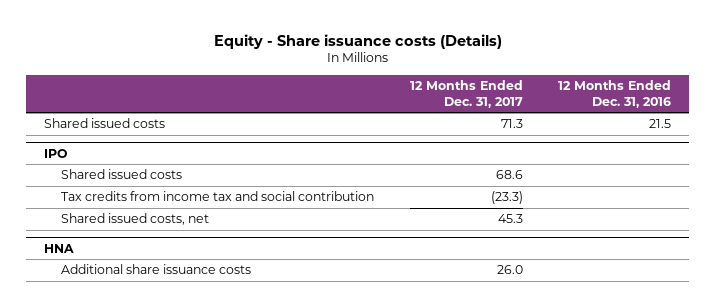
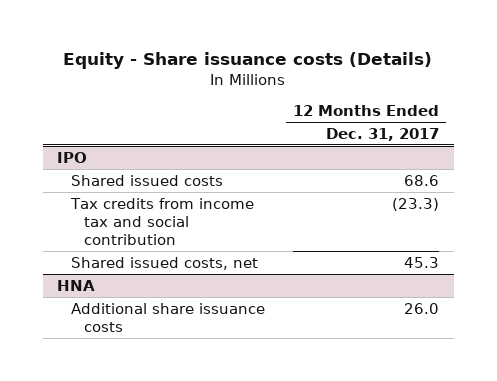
- | 12 Months Ended Dec. 31, 2017 | 12 Months Ended Dec. 31, 2016
+ | 12 Months Ended Dec. 31, 2017
- Shared issued costs | 71.3 | 21.5

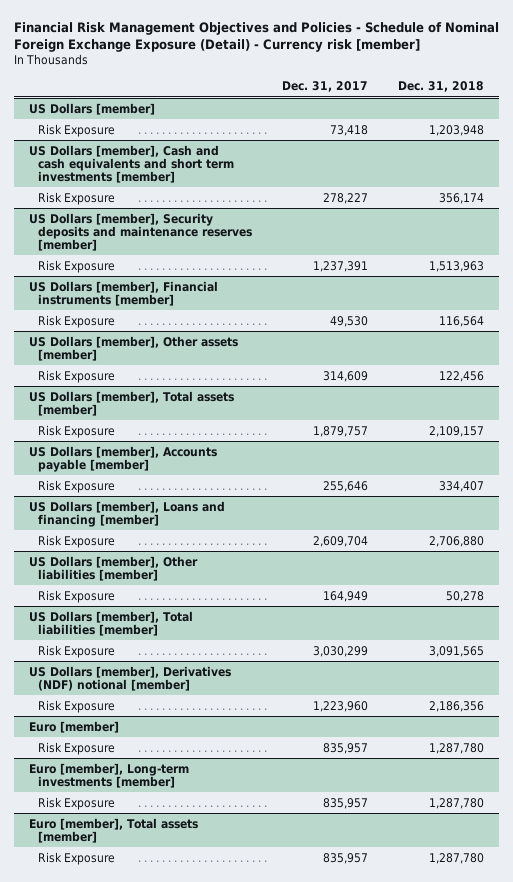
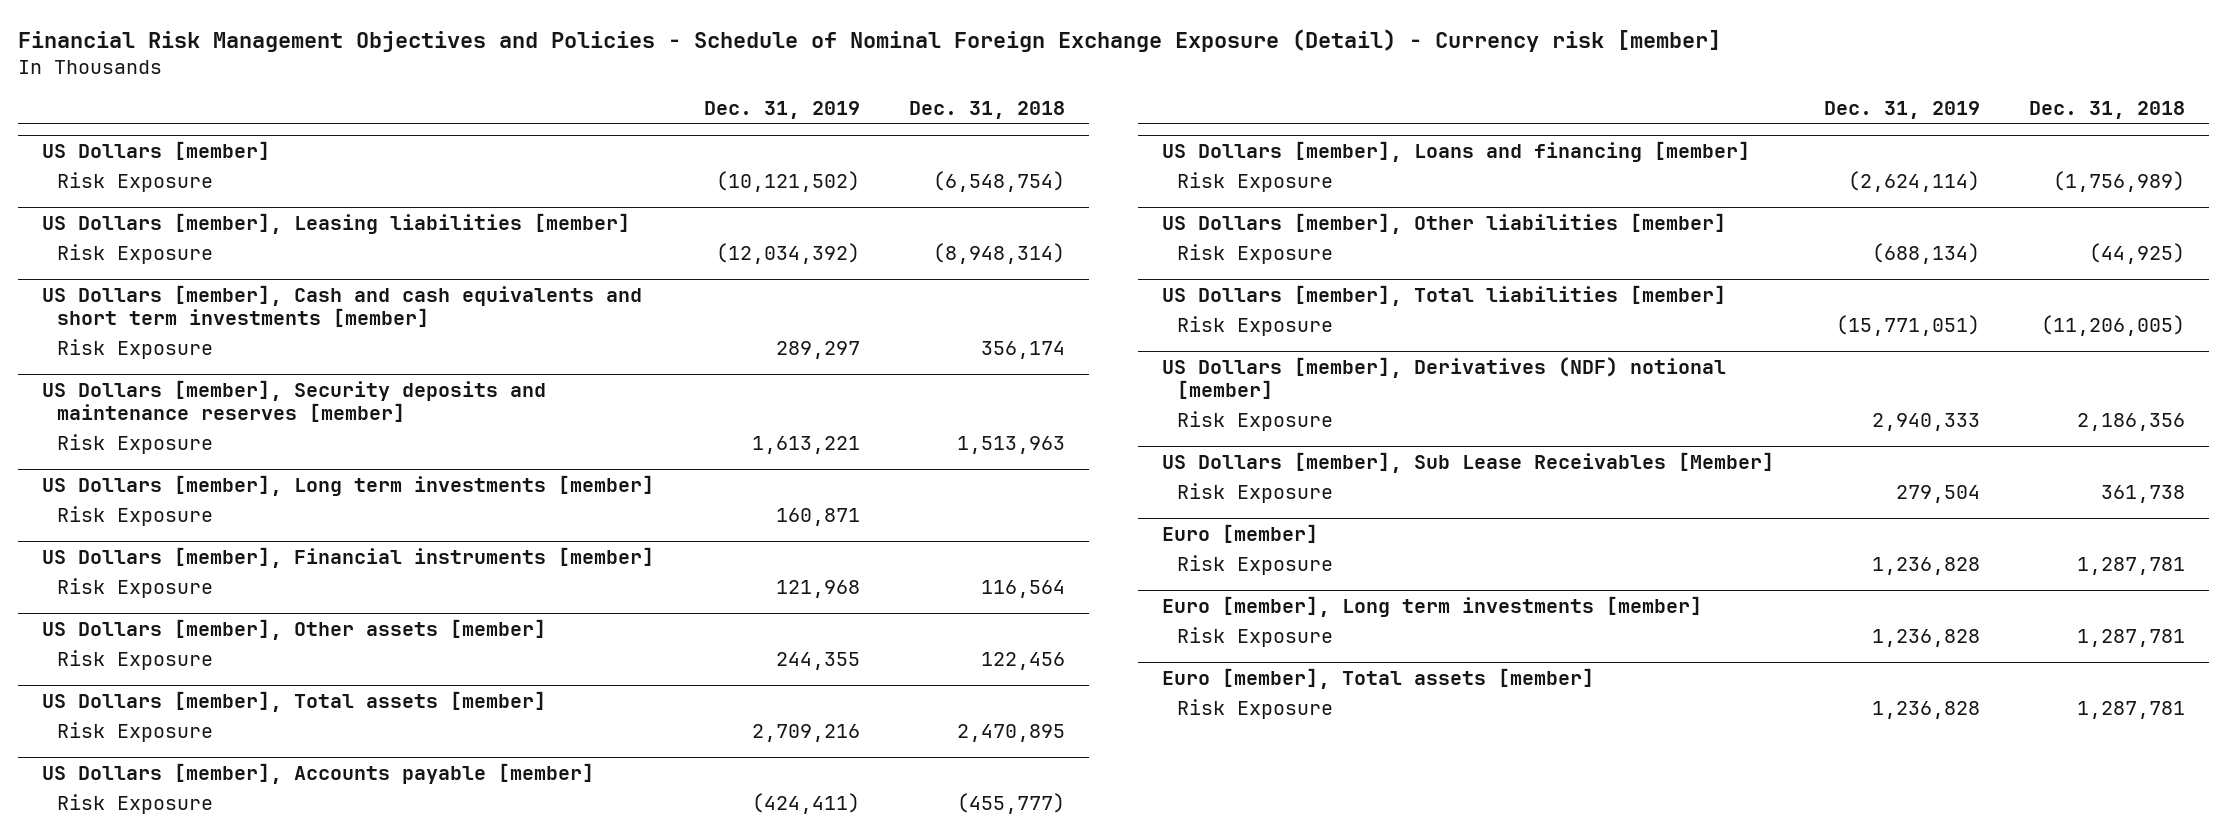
- | Dec. 31, 2017 | Dec. 31, 2018
+ | Dec. 31, 2019 | Dec. 31, 2018
@ US Dollars [member]
- Risk Exposure | 73,418 | 1,203,948
+ Risk Exposure | (10,121,502) | (6,548,754)
+ US Dollars [member], Leasing liabilities [member]
+ Risk Exposure | (12,034,392) | (8,948,314)
+ US Dollars [member], Long term investments [member]
+ Risk Exposure | 160,871 |
@ US Dollars [member], Total assets [member]
- Risk Exposure | 1,879,757 | 2,109,157
+ Risk Exposure | 2,709,216 | 2,470,895
@ US Dollars [member], Accounts payable [member]
- Risk Exposure | 255,646 | 334,407
+ Risk Exposure | (424,411) | (455,777)
@ US Dollars [member], Loans and financing [member]
- Risk Exposure | 2,609,704 | 2,706,880
+ Risk Exposure | (2,624,114) | (1,756,989)
@ US Dollars [member], Other liabilities [member]
- Risk Exposure | 164,949 | 50,278
+ Risk Exposure | (688,134) | (44,925)
@ US Dollars [member], Total liabilities [member]
- Risk Exposure | 3,030,299 | 3,091,565
+ Risk Exposure | (15,771,051) | (11,206,005)
+ US Dollars [member], Sub Lease Receivables [Member]
+ Risk Exposure | 279,504 | 361,738
@ Euro [member]
- Risk Exposure | 835,957 | 1,287,780
- Euro [member], Long-term investments [member]
- Risk Exposure | 835,957 | 1,287,780
@ Euro [member]
+ Risk Exposure | 1,236,828 | 1,287,781
+ Euro [member], Long term investments [member]
+ Risk Exposure | 1,236,828 | 1,287,781
@ Euro [member], Total assets [member]
- Risk Exposure | 835,957 | 1,287,780
+ Risk Exposure | 1,236,828 | 1,287,781

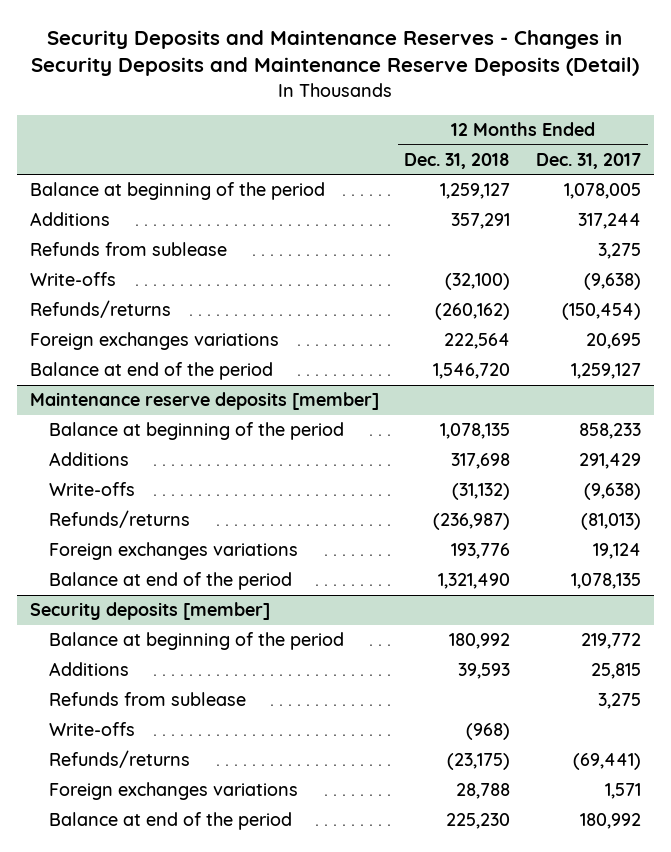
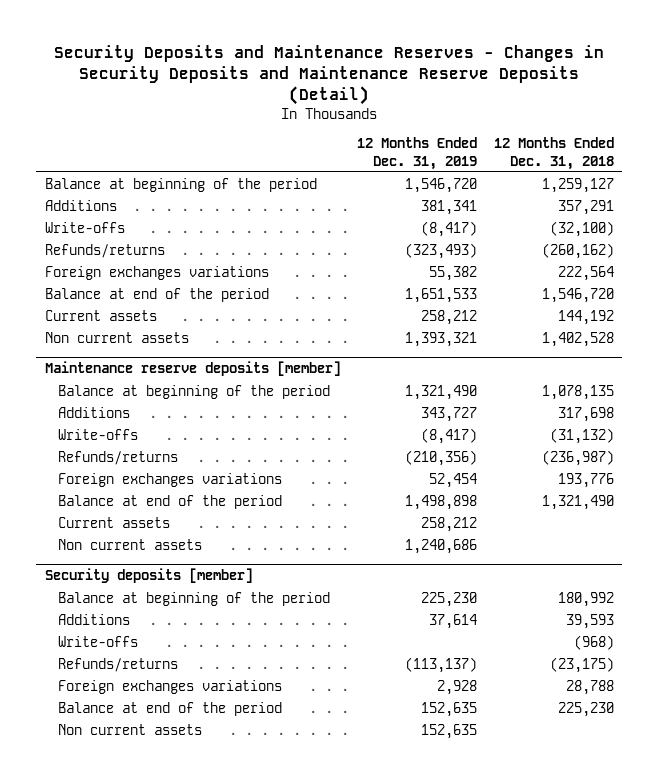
- | 12 Months Ended Dec. 31, 2018 | 12 Months Ended Dec. 31, 2017
+ | 12 Months Ended Dec. 31, 2019 | 12 Months Ended Dec. 31, 2018
- Refunds from sublease | | 3,275
+ Current assets | 258,212 | 144,192
+ Non current assets | 1,393,321 | 1,402,528
@ Maintenance reserve deposits [member]
+ Current assets | 258,212 |
+ Non current assets | 1,240,686 |
@ Security deposits [member]
- Refunds from sublease | | 3,275
+ Non current assets | 152,635 |

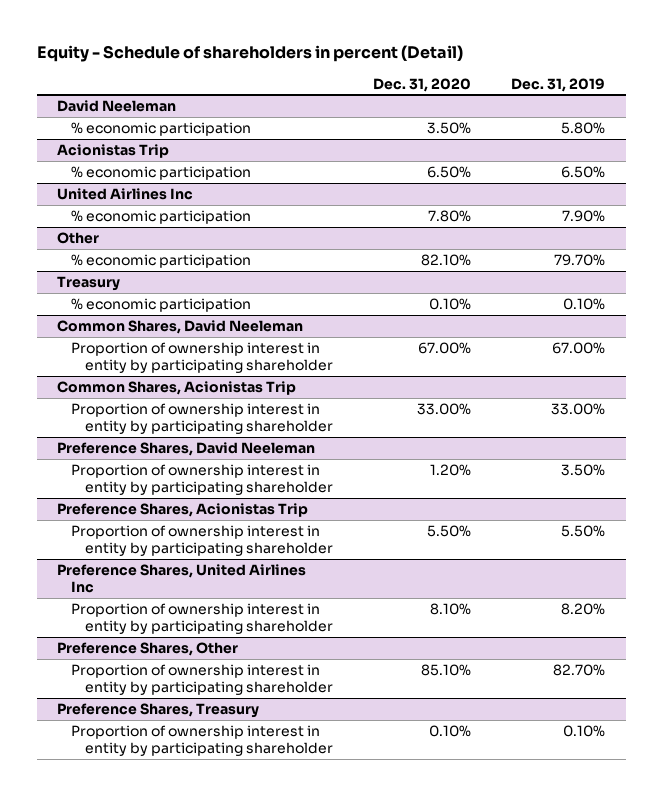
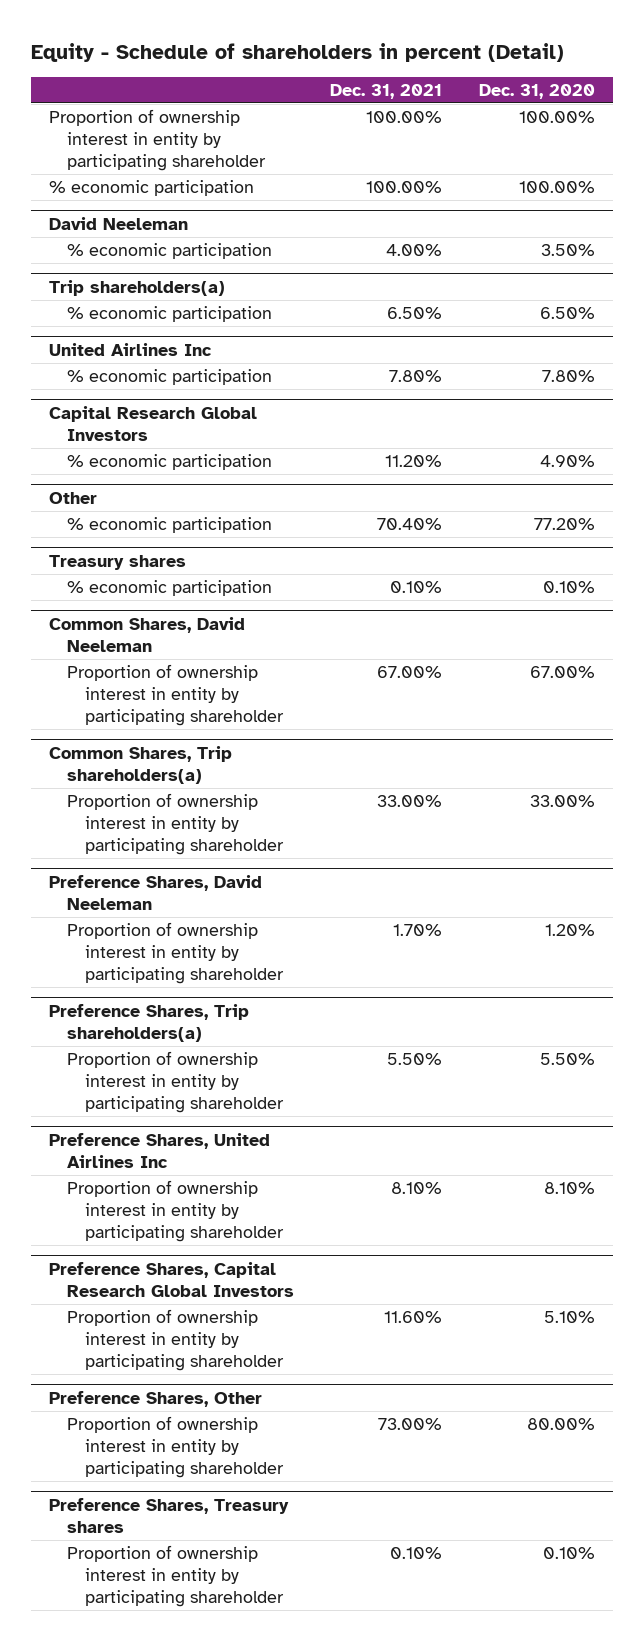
- | Dec. 31, 2020 | Dec. 31, 2019
+ | Dec. 31, 2021 | Dec. 31, 2020
+ Proportion of ownership interest in entity by participating shareholder | 100.00% | 100.00%
+ % economic participation | 100.00% | 100.00%
- Acionistas Trip
+ Trip shareholders(a)
+ Capital Research Global Investors
+ % economic participation | 11.20% | 4.90%
@ Other
- % economic participation | 82.10% | 79.70%
- Treasury
@ Other
+ % economic participation | 70.40% | 77.20%
+ Treasury shares
- Common Shares, Acionistas Trip
+ Common Shares, Trip shareholders(a)
- Preference Shares, Acionistas Trip
+ Preference Shares, Trip shareholders(a)
+ Preference Shares, Capital Research Global Investors
+ Proportion of ownership interest in entity by participating shareholder | 11.60% | 5.10%
@ Preference Shares, Other
- Proportion of ownership interest in entity by participating shareholder | 85.10% | 82.70%
- Preference Shares, Treasury
@ Preference Shares, Other
+ Proportion of ownership interest in entity by participating shareholder | 73.00% | 80.00%
+ Preference Shares, Treasury shares

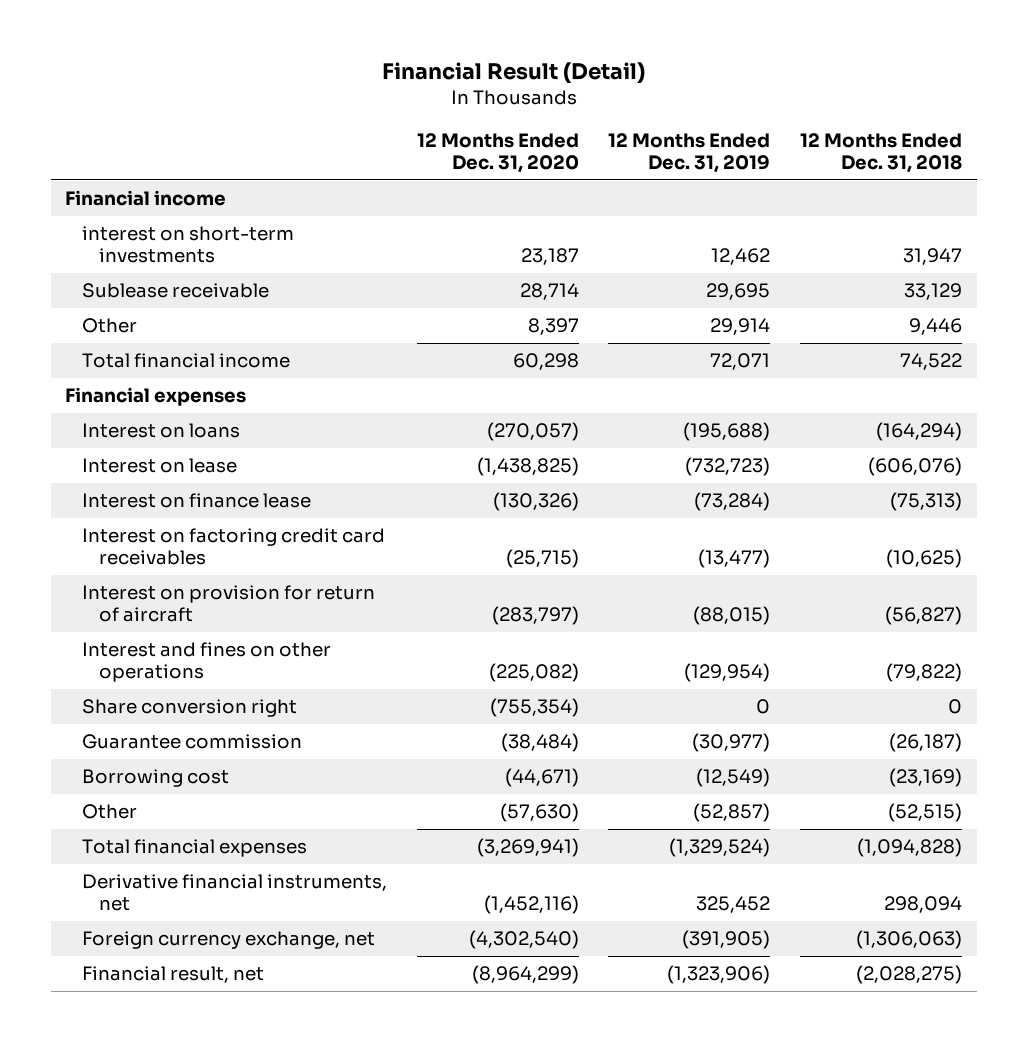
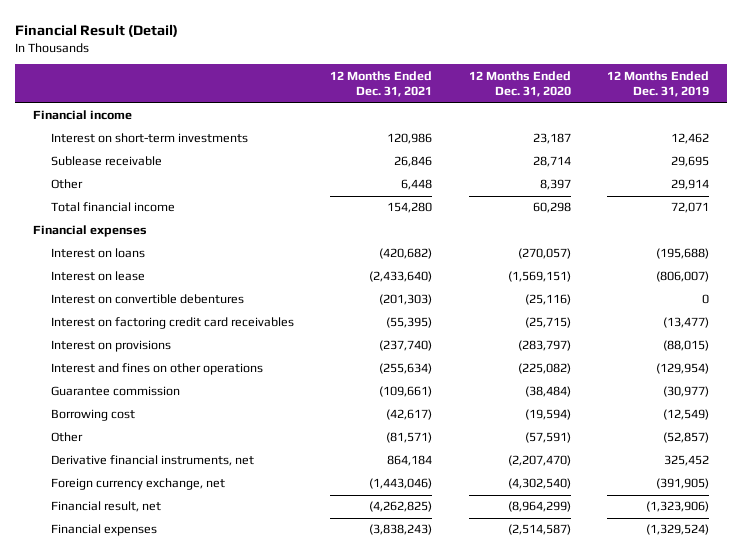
- | 12 Months Ended Dec. 31, 2020 | 12 Months Ended Dec. 31, 2019 | 12 Months Ended Dec. 31, 2018
+ | 12 Months Ended Dec. 31, 2021 | 12 Months Ended Dec. 31, 2020 | 12 Months Ended Dec. 31, 2019
- interest on short-term investments | 23,187 | 12,462 | 31,947
+ Interest on short-term investments | 120,986 | 23,187 | 12,462
- Interest on lease | (1,438,825) | (732,723) | (606,076)
- Interest on finance lease | (130,326) | (73,284) | (75,313)
+ Interest on lease | (2,433,640) | (1,569,151) | (806,007)
+ Interest on convertible debentures | (201,303) | (25,116) | 0
- Interest on provision for return of aircraft | (283,797) | (88,015) | (56,827)
+ Interest on provisions | (237,740) | (283,797) | (88,015)
- Share conversion right | (755,354) | 0 | 0
- Borrowing cost | (44,671) | (12,549) | (23,169)
- Other | (57,630) | (52,857) | (52,515)
- Total financial expenses | (3,269,941) | (1,329,524) | (1,094,828)
- Derivative financial instruments, net | (1,452,116) | 325,452 | 298,094
+ Borrowing cost | (42,617) | (19,594) | (12,549)
+ Other | (81,571) | (57,591) | (52,857)
+ Derivative financial instruments, net | 864,184 | (2,207,470) | 325,452
+ Financial expenses | (3,838,243) | (2,514,587) | (1,329,524)

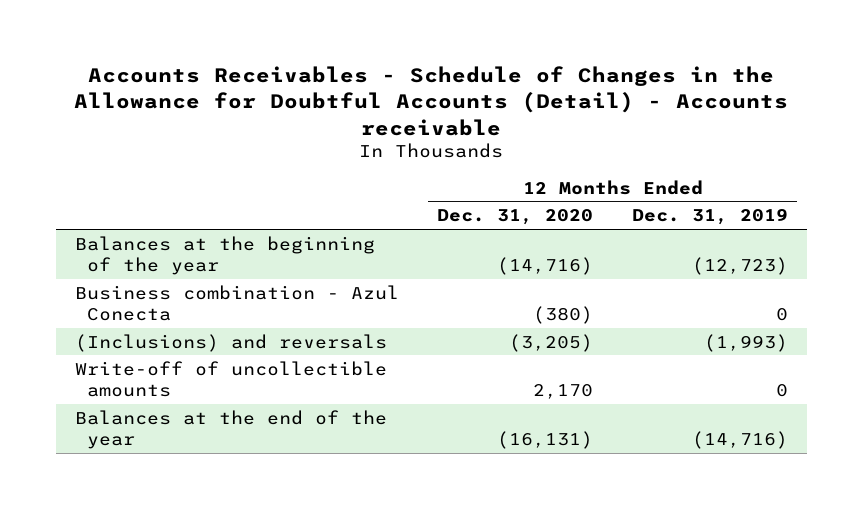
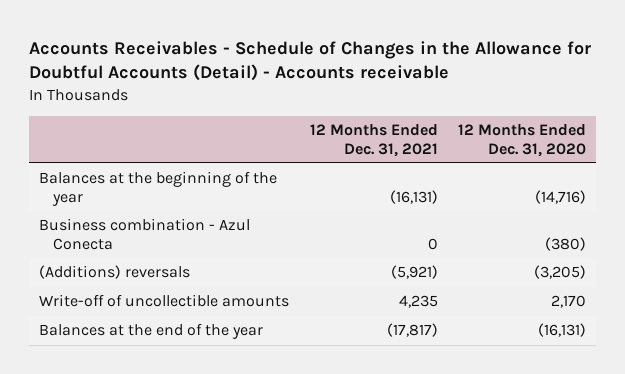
- | 12 Months Ended Dec. 31, 2020 | 12 Months Ended Dec. 31, 2019
+ | 12 Months Ended Dec. 31, 2021 | 12 Months Ended Dec. 31, 2020
- (Inclusions) and reversals | (3,205) | (1,993)
+ (Additions) reversals | (5,921) | (3,205)

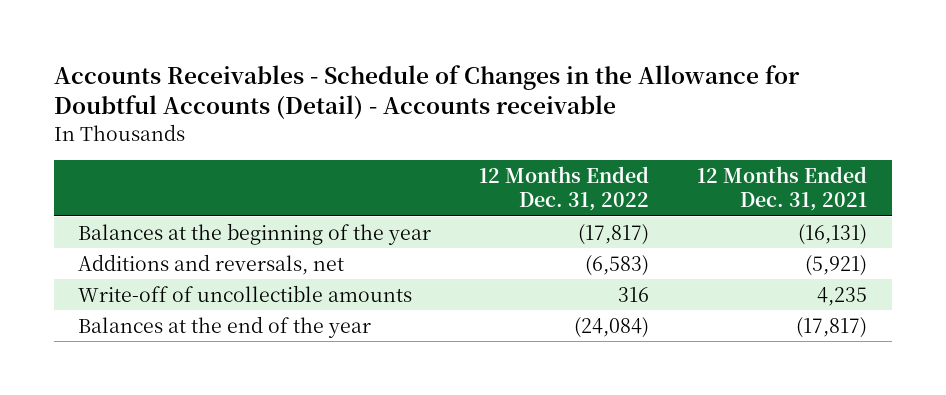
- | 12 Months Ended Dec. 31, 2021 | 12 Months Ended Dec. 31, 2020
+ | 12 Months Ended Dec. 31, 2022 | 12 Months Ended Dec. 31, 2021
- Business combination - Azul Conecta | 0 | (380)
- (Additions) reversals | (5,921) | (3,205)
+ Additions and reversals, net | (6,583) | (5,921)

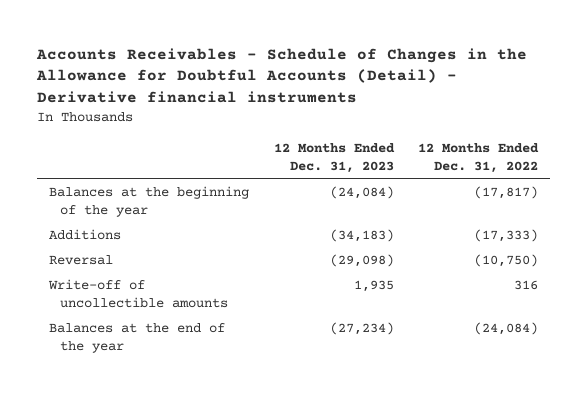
- Accounts Receivables - Schedule of Changes in the Allowance for Doubtful Accounts (Detail) - Accounts receivable
+ Accounts Receivables - Schedule of Changes in the Allowance for Doubtful Accounts (Detail) - Derivative financial instruments
- | 12 Months Ended Dec. 31, 2022 | 12 Months Ended Dec. 31, 2021
+ | 12 Months Ended Dec. 31, 2023 | 12 Months Ended Dec. 31, 2022
- Additions and reversals, net | (6,583) | (5,921)
+ Additions | (34,183) | (17,333)
+ Reversal | (29,098) | (10,750)

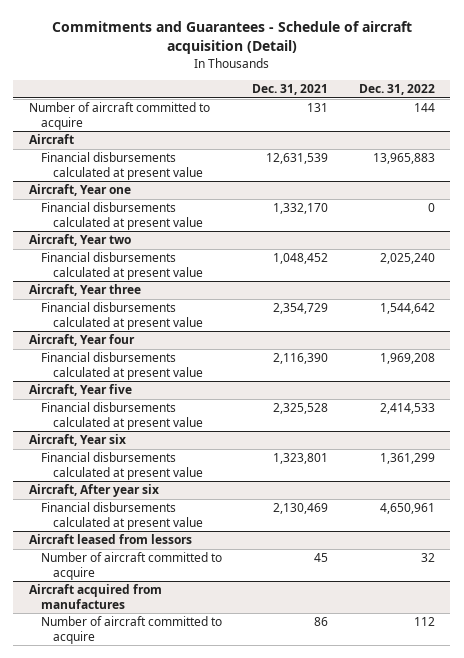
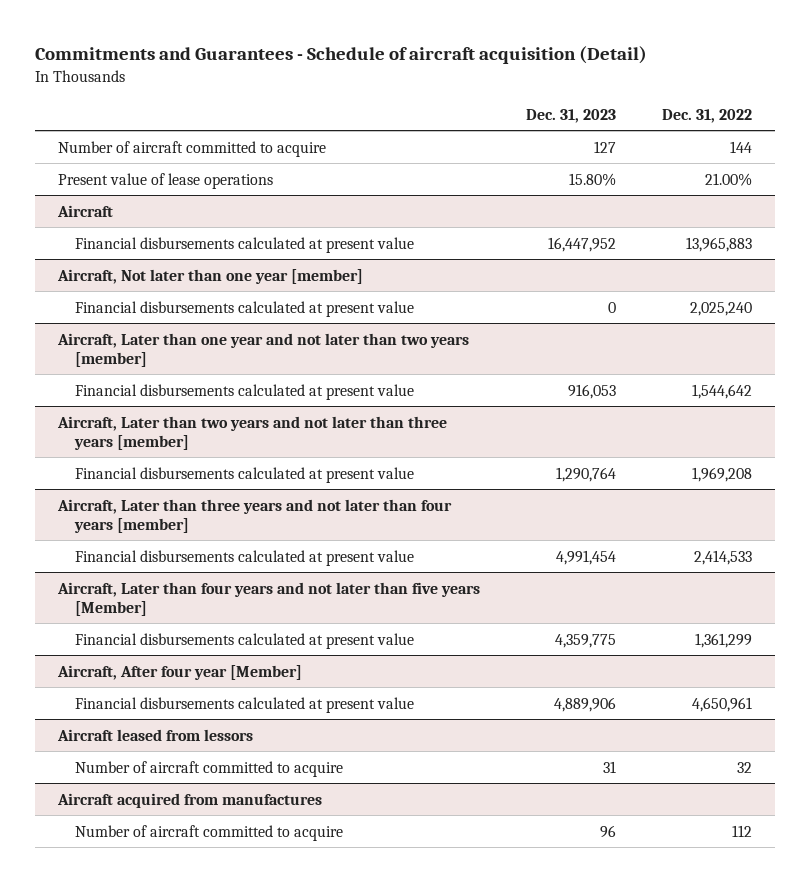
- | Dec. 31, 2021 | Dec. 31, 2022
+ | Dec. 31, 2023 | Dec. 31, 2022
+ Present value of lease operations | 15.80% | 21.00%
- Aircraft, Year one
- Financial disbursements calculated at present value | 1,332,170 | 0
- Aircraft, Year two
+ Aircraft, Not later than one year [member]
- Aircraft, Year three
+ Aircraft, Later than one year and not later than two years [member]
- Aircraft, Year four
+ Aircraft, Later than two years and not later than three years [member]
- Aircraft, Year five
+ Aircraft, Later than three years and not later than four years [member]
- Aircraft, Year six
+ Aircraft, Later than four years and not later than five years [Member]
- Aircraft, After year six
+ Aircraft, After four year [Member]

